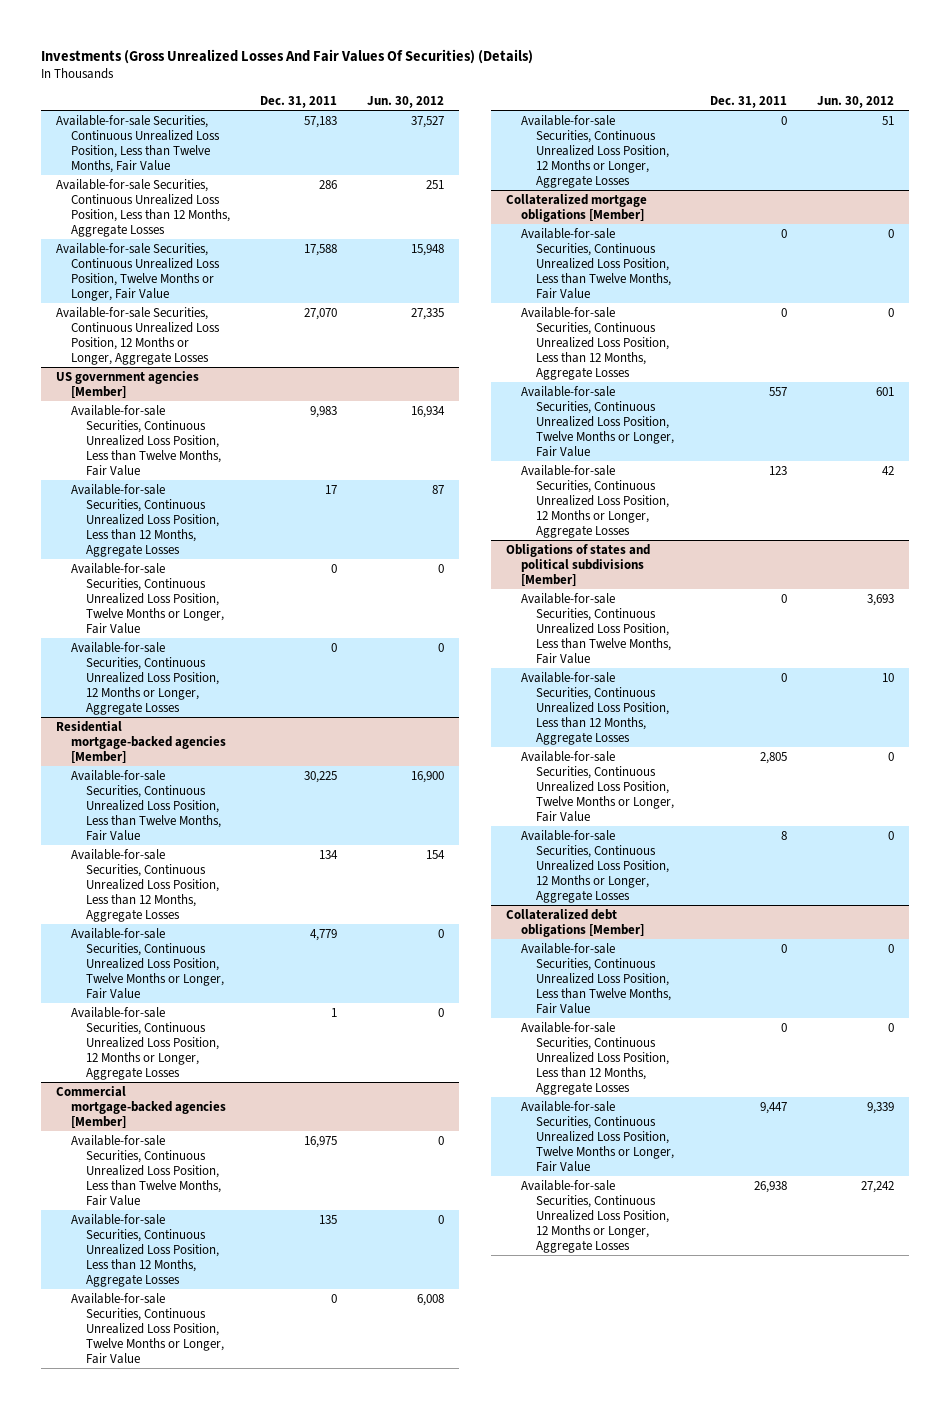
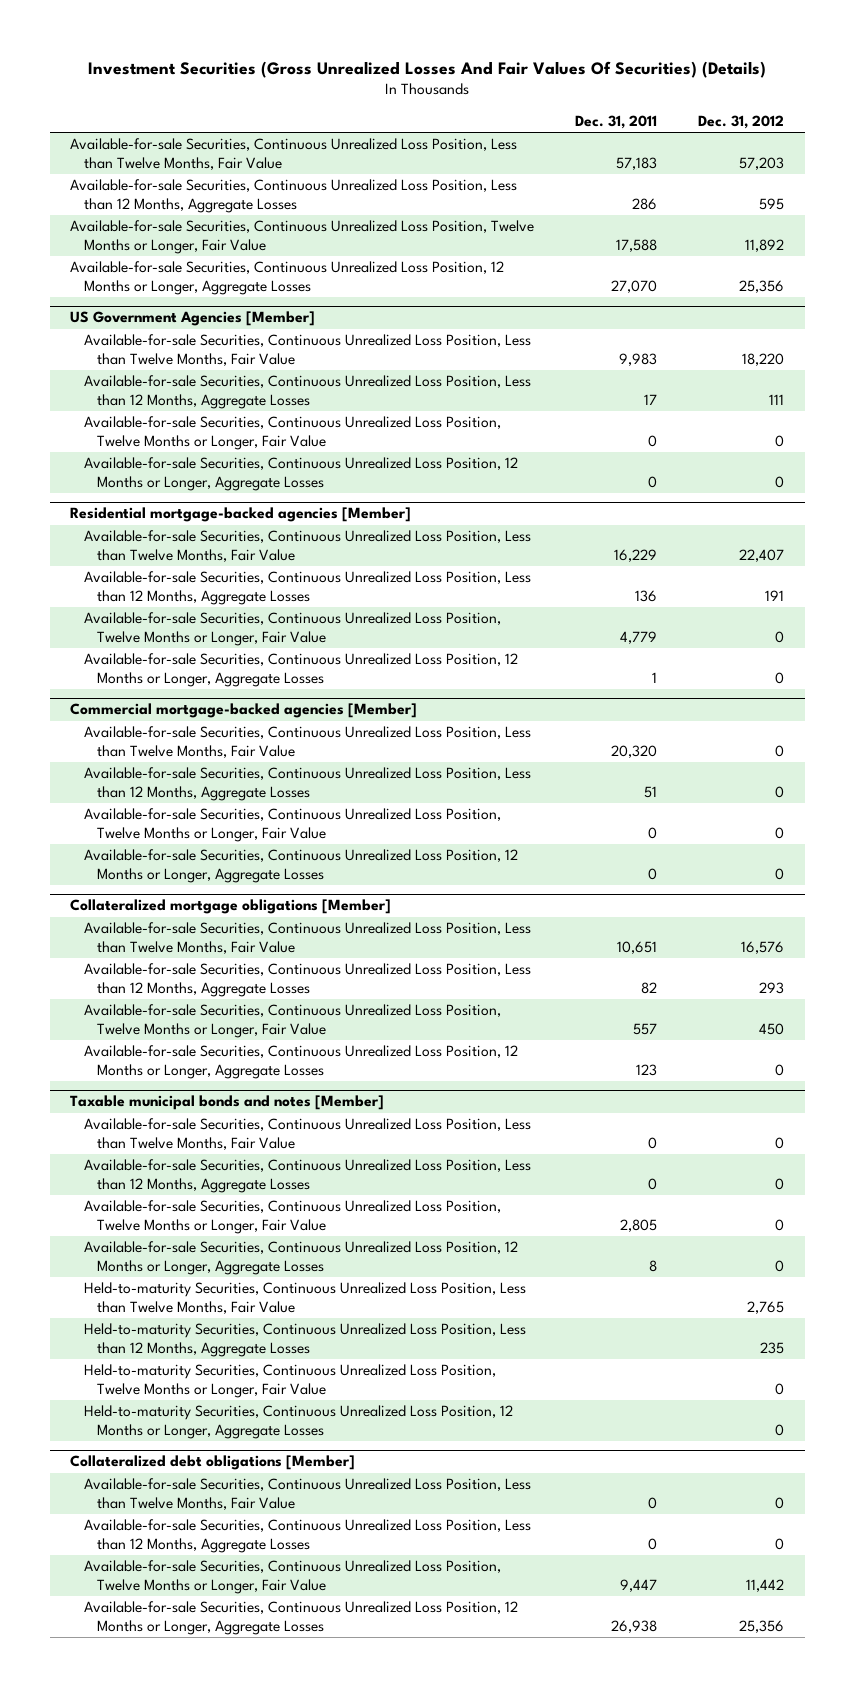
- Investments (Gross Unrealized Losses And Fair Values Of Securities) (Details)
+ Investment Securities (Gross Unrealized Losses And Fair Values Of Securities) (Details)
- | Dec. 31, 2011 | Jun. 30, 2012
+ | Dec. 31, 2011 | Dec. 31, 2012
- US government agencies [Member]
+ US Government Agencies [Member]
@ Residential mortgage-backed agencies [Member]
- Available-for-sale Securities, Continuous Unrealized Loss Position, Less than Twelve Months, Fair Value | 30,225 | 16,900
- Available-for-sale Securities, Continuous Unrealized Loss Position, Less than 12 Months, Aggregate Losses | 134 | 154
+ Available-for-sale Securities, Continuous Unrealized Loss Position, Less than Twelve Months, Fair Value | 16,229 | 22,407
+ Available-for-sale Securities, Continuous Unrealized Loss Position, Less than 12 Months, Aggregate Losses | 136 | 191
@ Commercial mortgage-backed agencies [Member]
- Available-for-sale Securities, Continuous Unrealized Loss Position, Less than Twelve Months, Fair Value | 16,975 | 0
- Available-for-sale Securities, Continuous Unrealized Loss Position, Less than 12 Months, Aggregate Losses | 135 | 0
+ Available-for-sale Securities, Continuous Unrealized Loss Position, Less than Twelve Months, Fair Value | 20,320 | 0
+ Available-for-sale Securities, Continuous Unrealized Loss Position, Less than 12 Months, Aggregate Losses | 51 | 0
@ Collateralized mortgage obligations [Member]
- Available-for-sale Securities, Continuous Unrealized Loss Position, Less than Twelve Months, Fair Value | 0 | 0
- Available-for-sale Securities, Continuous Unrealized Loss Position, Less than 12 Months, Aggregate Losses | 0 | 0
+ Available-for-sale Securities, Continuous Unrealized Loss Position, Less than Twelve Months, Fair Value | 10,651 | 16,576
+ Available-for-sale Securities, Continuous Unrealized Loss Position, Less than 12 Months, Aggregate Losses | 82 | 293
- Obligations of states and political subdivisions [Member]
+ Taxable municipal bonds and notes [Member]
+ Held-to-maturity Securities, Continuous Unrealized Loss Position, Less than Twelve Months, Fair Value | | 2,765
+ Held-to-maturity Securities, Continuous Unrealized Loss Position, Less than 12 Months, Aggregate Losses | | 235
+ Held-to-maturity Securities, Continuous Unrealized Loss Position, Twelve Months or Longer, Fair Value | | 0
+ Held-to-maturity Securities, Continuous Unrealized Loss Position, 12 Months or Longer, Aggregate Losses | | 0

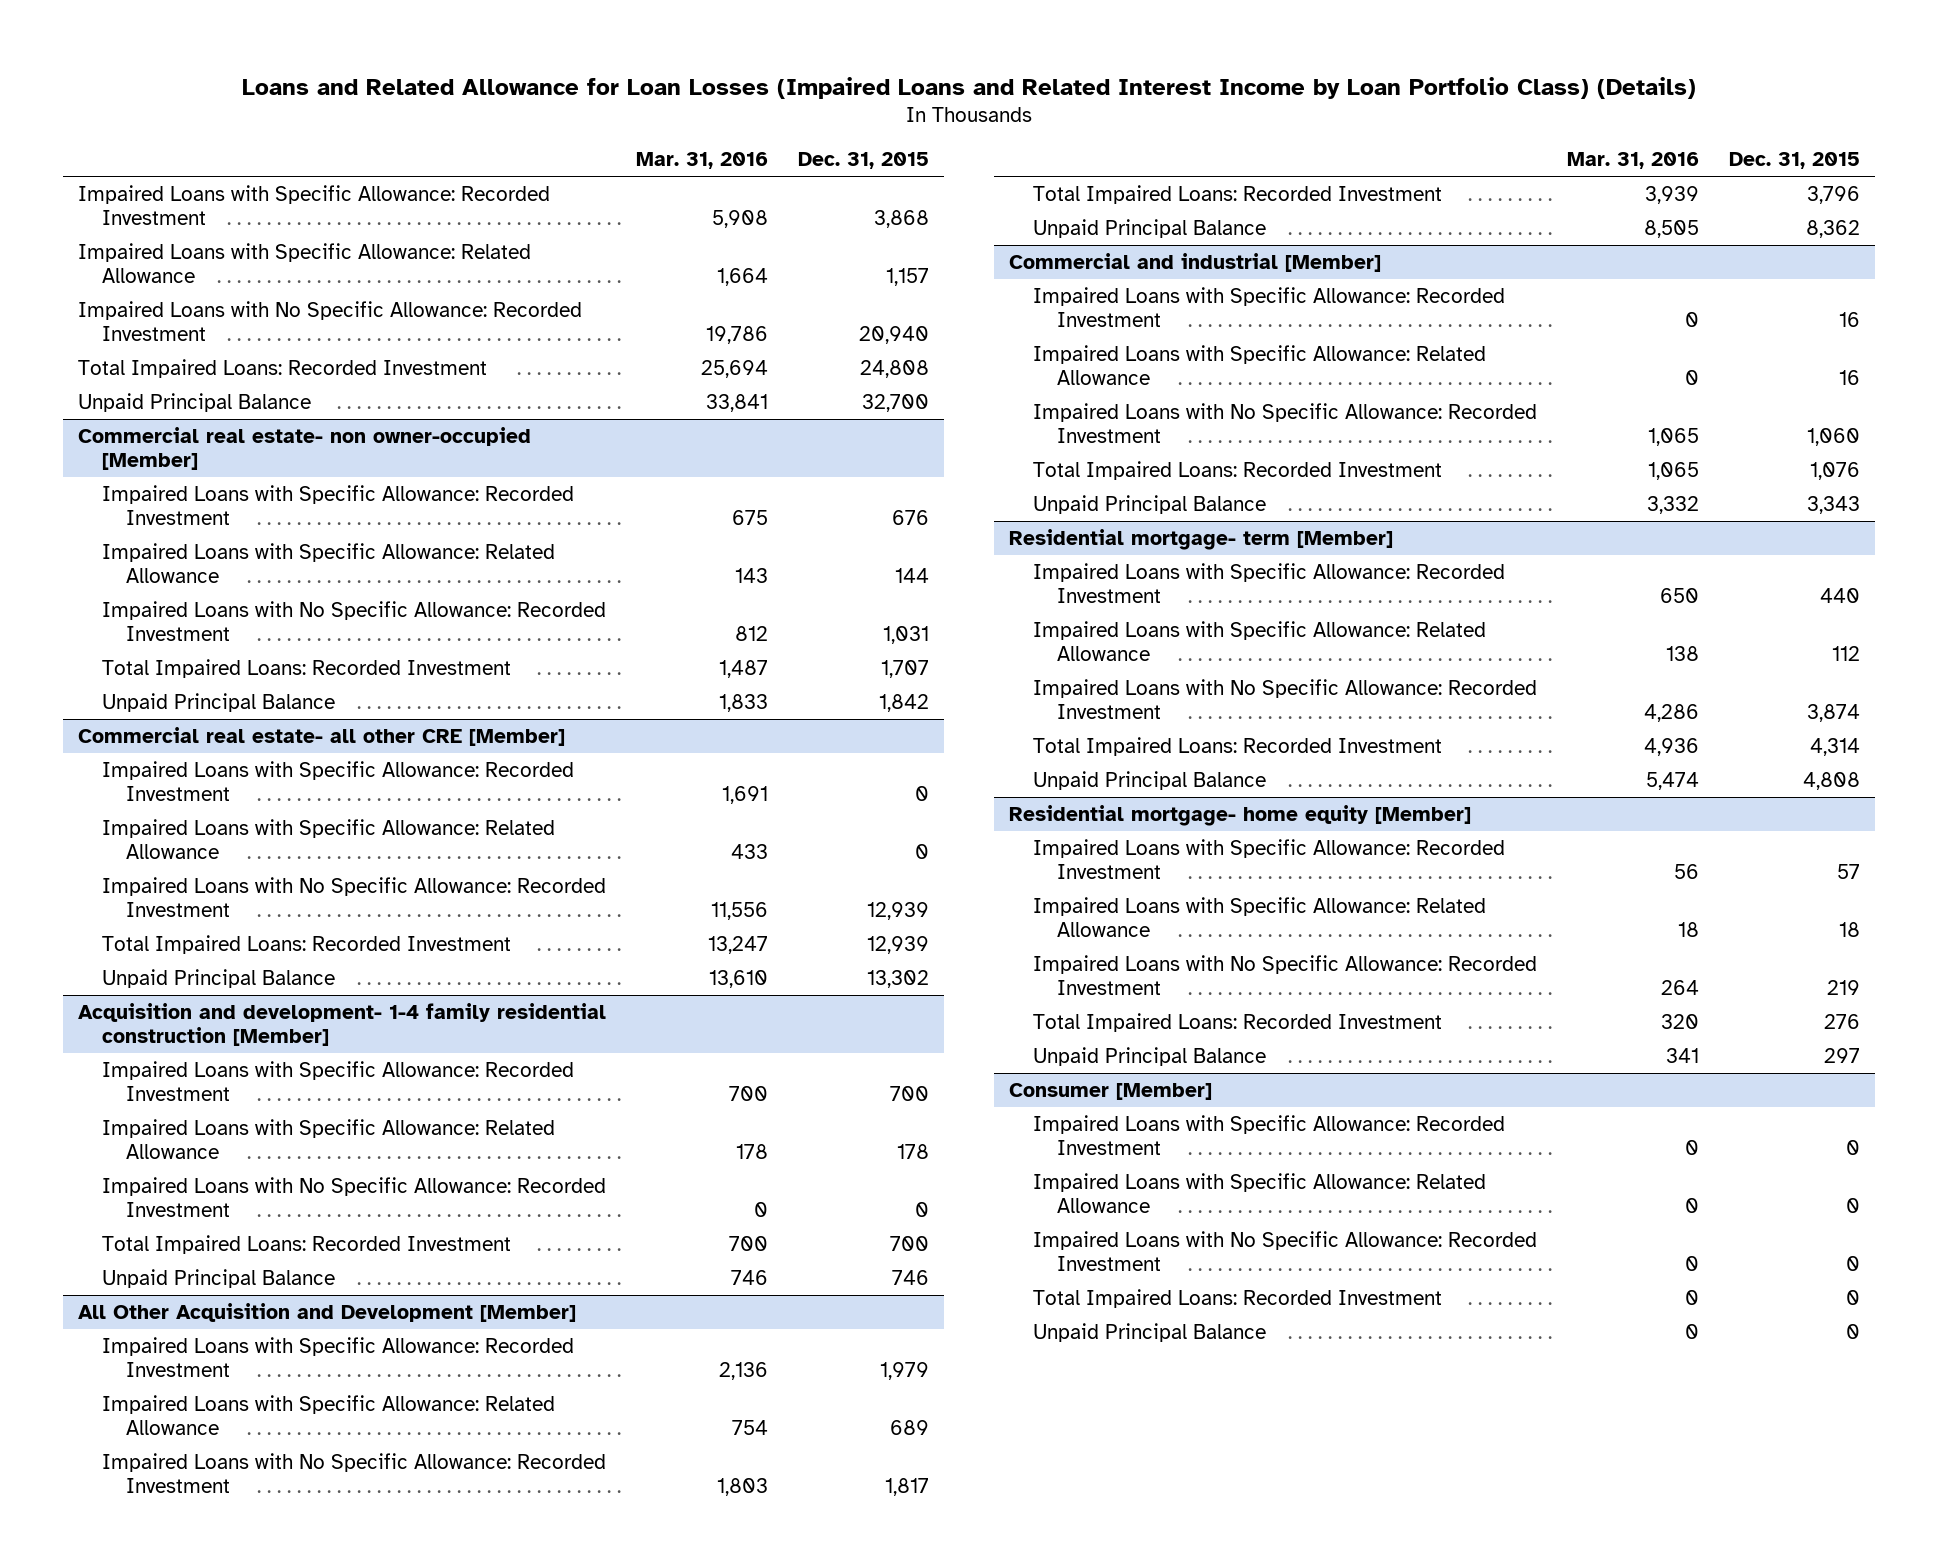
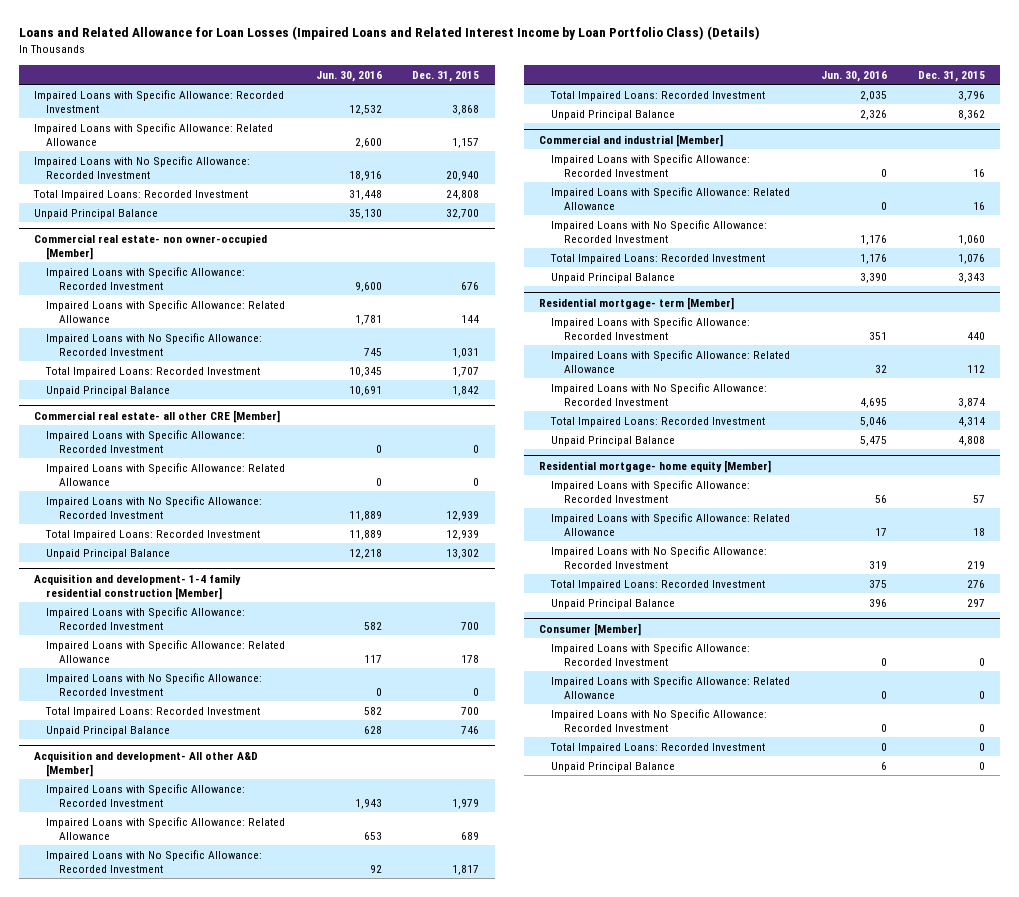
- | Mar. 31, 2016 | Dec. 31, 2015
+ | Jun. 30, 2016 | Dec. 31, 2015
- All Other Acquisition and Development [Member]
+ Acquisition and development- All other A&D [Member]

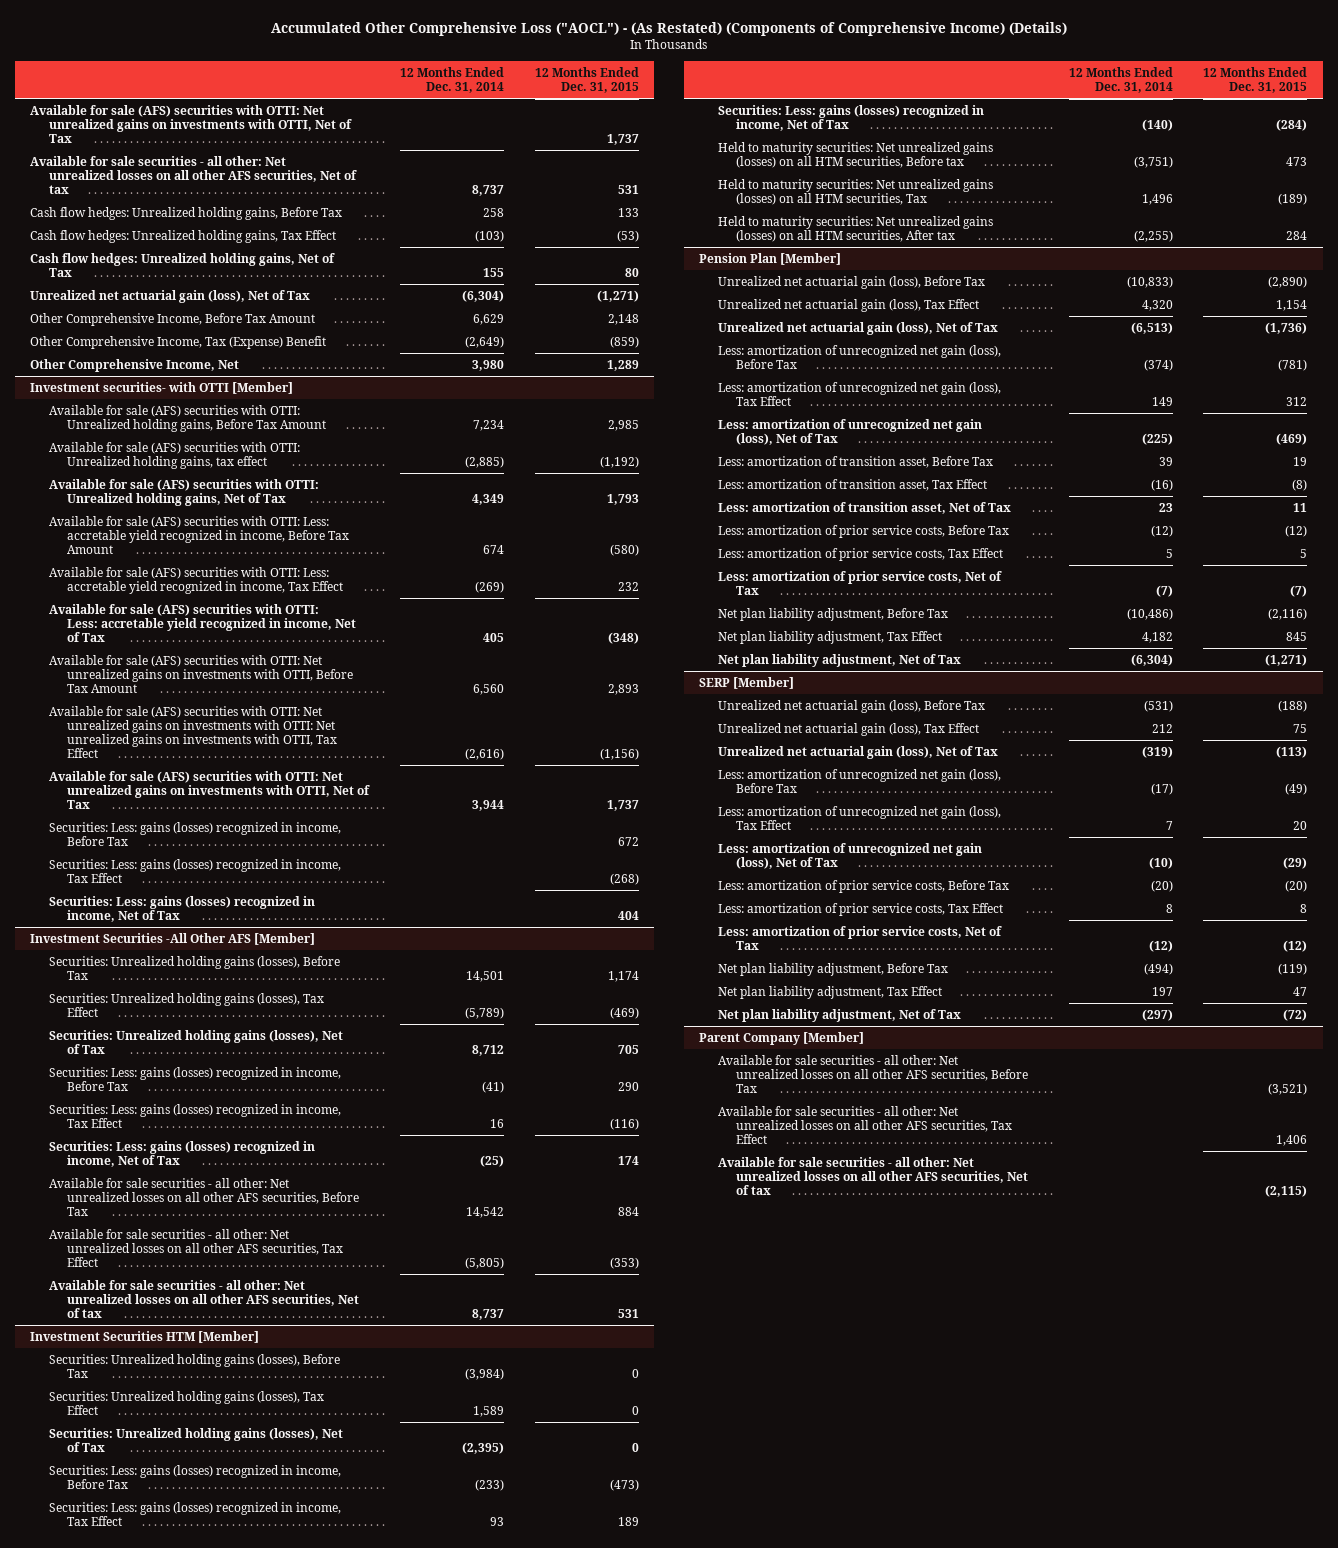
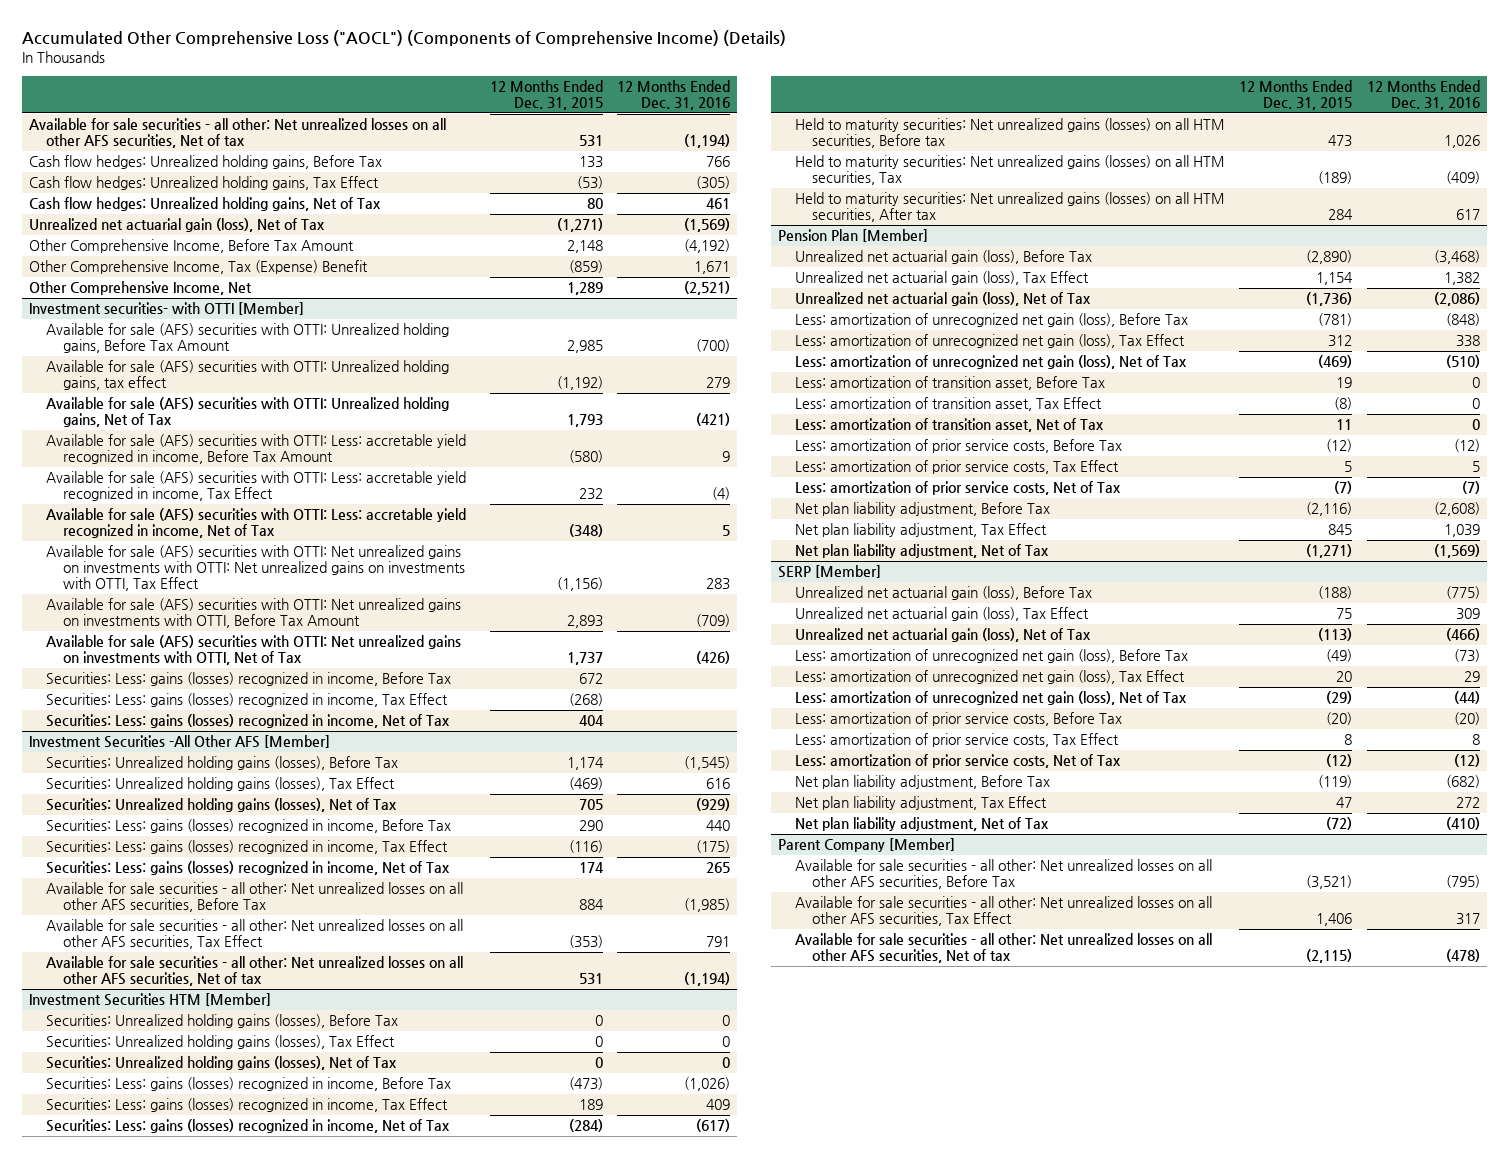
- Accumulated Other Comprehensive Loss ("AOCL") - (As Restated) (Components of Comprehensive Income) (Details)
+ Accumulated Other Comprehensive Loss ("AOCL") (Components of Comprehensive Income) (Details)
- | 12 Months Ended Dec. 31, 2014 | 12 Months Ended Dec. 31, 2015
+ | 12 Months Ended Dec. 31, 2015 | 12 Months Ended Dec. 31, 2016
- Available for sale (AFS) securities with OTTI: Net unrealized gains on investments with OTTI, Net of Tax | | 1,737
@ Investment securities- with OTTI [Member]
moved down: Available for sale (AFS) securities with OTTI: Net unrealized gains on investments with OTTI, Before Tax Amount | 2,893 | (709)

